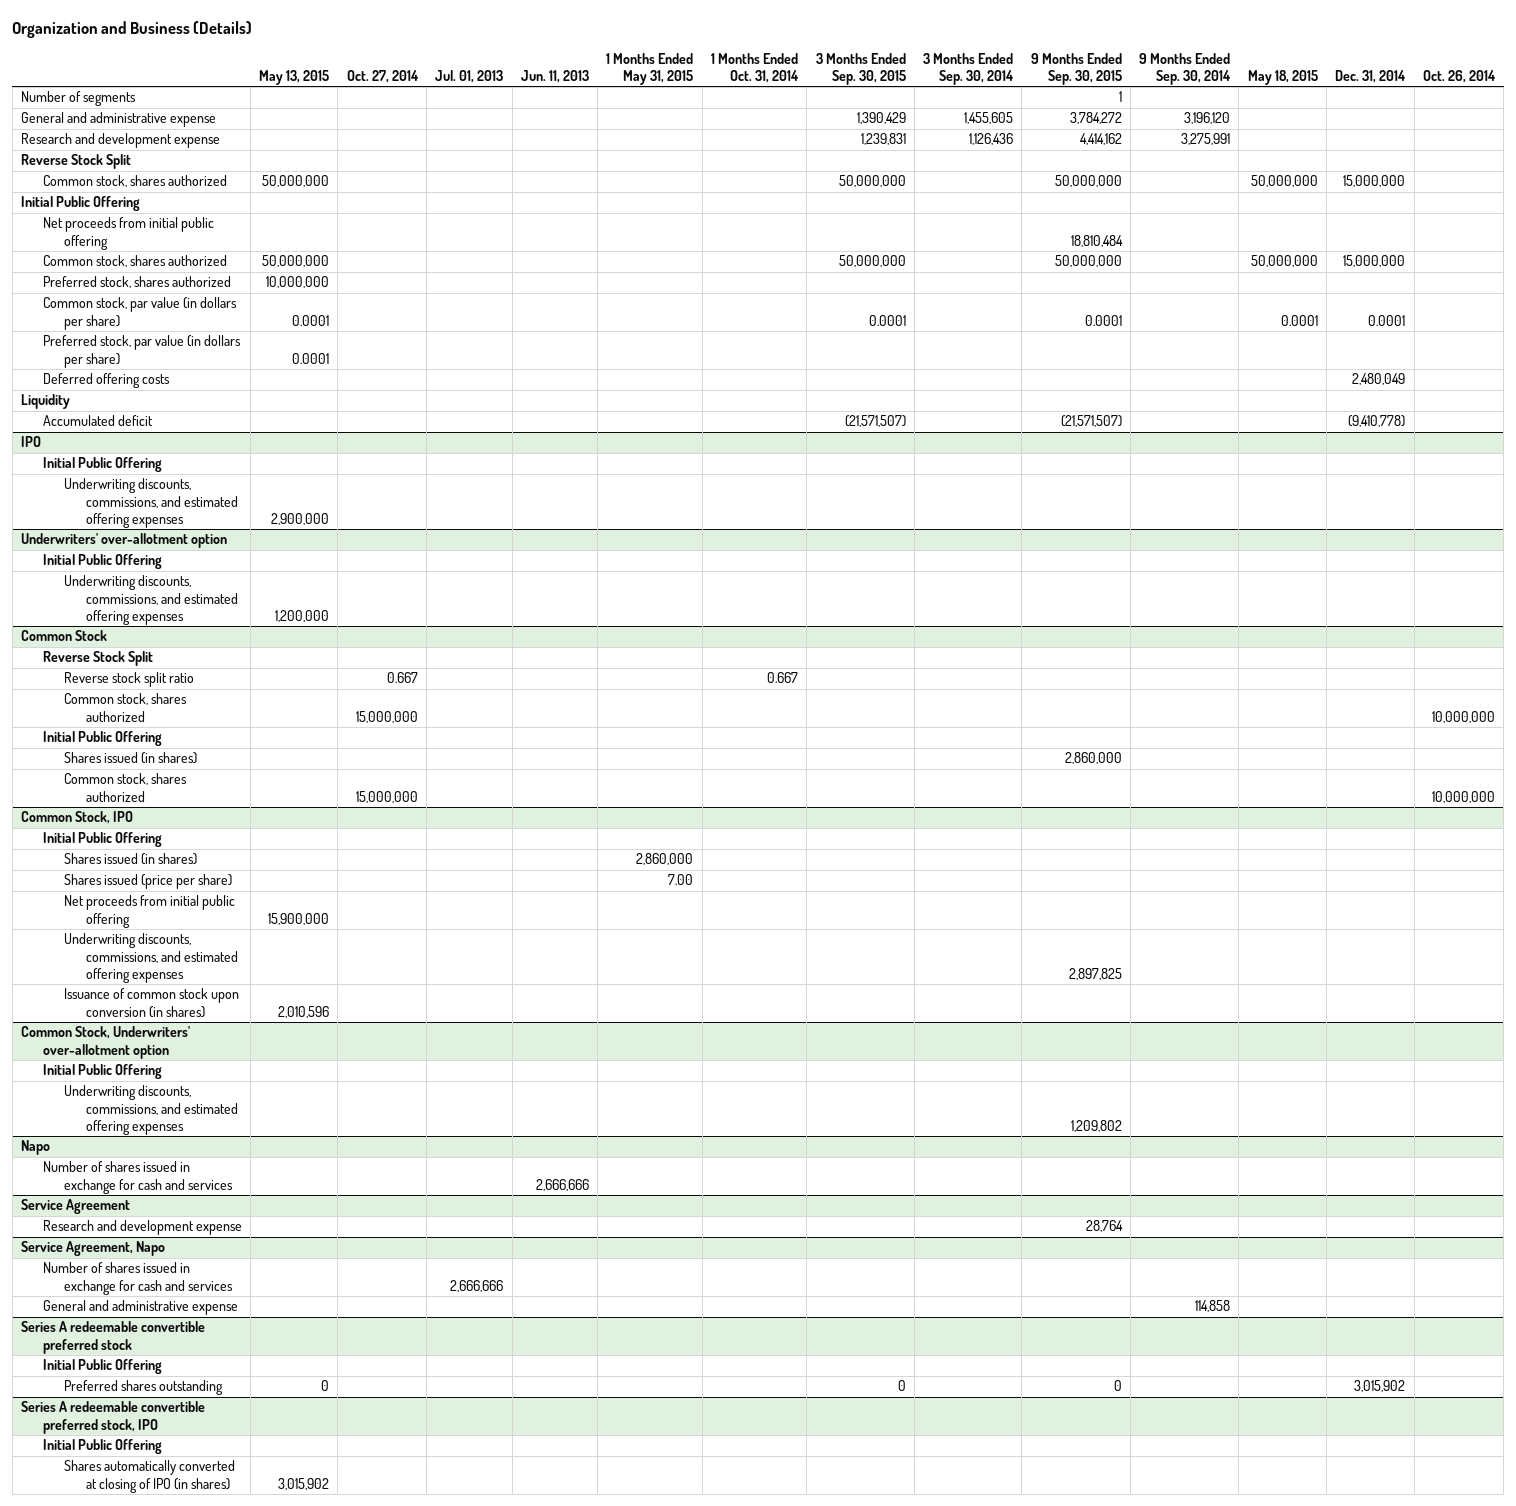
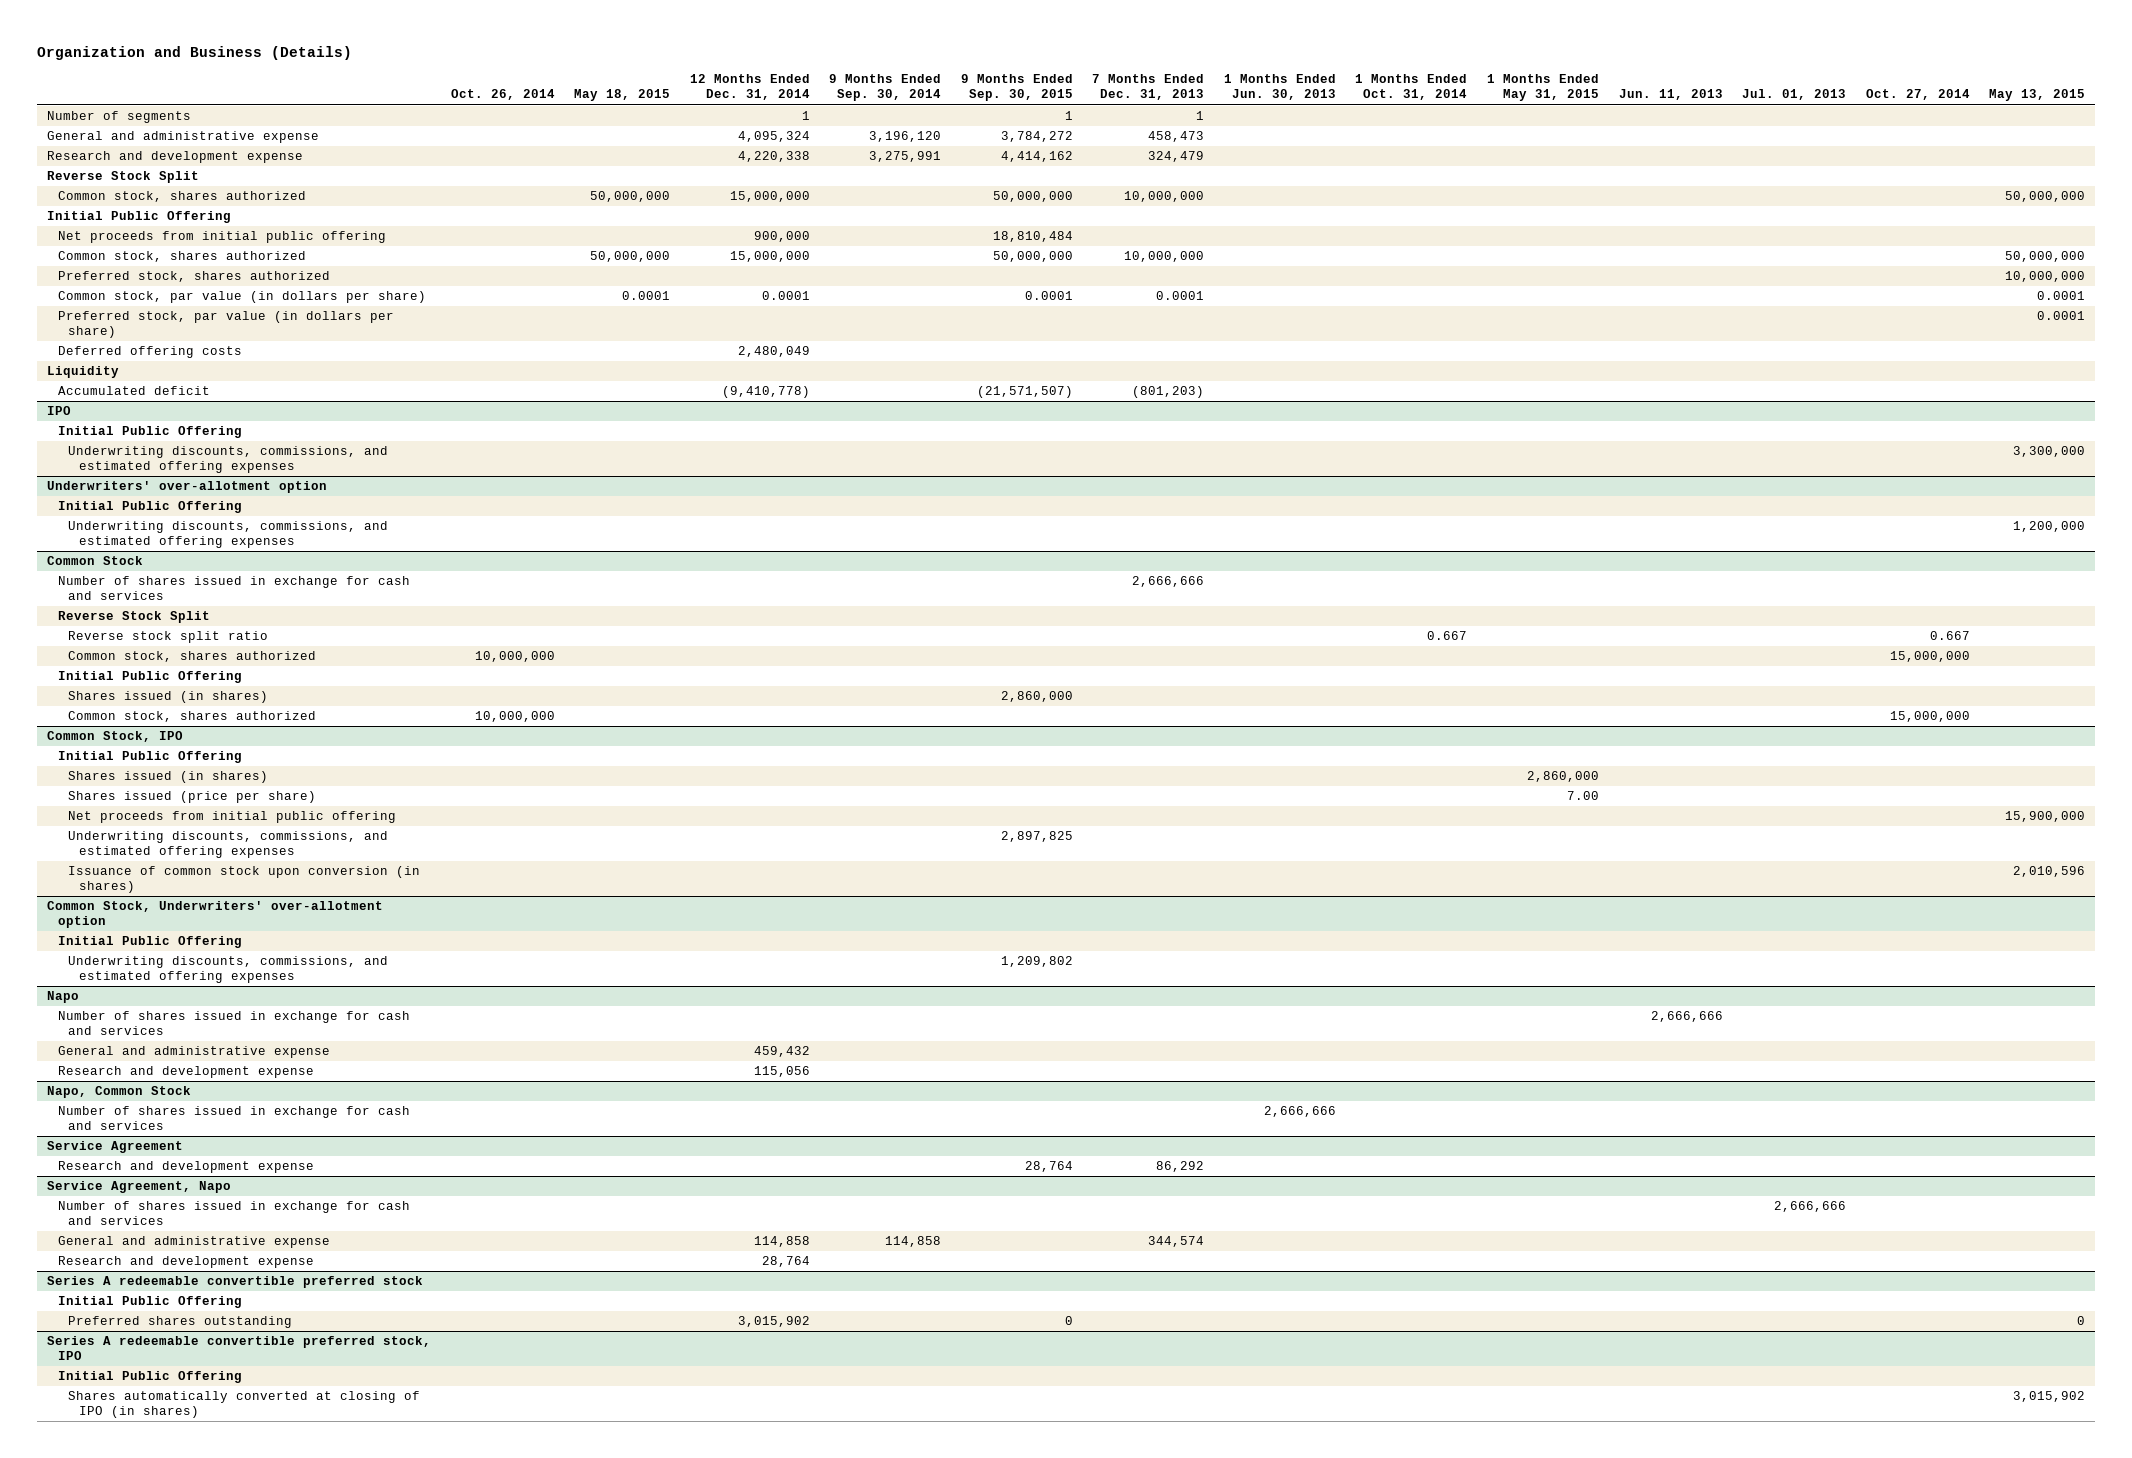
- | May 13, 2015 | Oct. 27, 2014 | Jul. 01, 2013 | Jun. 11, 2013 | 1 Months Ended May 31, 2015 | 1 Months Ended Oct. 31, 2014 | 3 Months Ended Sep. 30, 2015 | 3 Months Ended Sep. 30, 2014 | 9 Months Ended Sep. 30, 2015 | 9 Months Ended Sep. 30, 2014 | May 18, 2015 | Dec. 31, 2014 | Oct. 26, 2014
+ | Oct. 26, 2014 | May 18, 2015 | 12 Months Ended Dec. 31, 2014 | 9 Months Ended Sep. 30, 2014 | 9 Months Ended Sep. 30, 2015 | 7 Months Ended Dec. 31, 2013 | 1 Months Ended Jun. 30, 2013 | 1 Months Ended Oct. 31, 2014 | 1 Months Ended May 31, 2015 | Jun. 11, 2013 | Jul. 01, 2013 | Oct. 27, 2014 | May 13, 2015
@ IPO
- Underwriting discounts, commissions, and estimated offering expenses | 2,900,000 | | | | | | | | | | | |
+ Underwriting discounts, commissions, and estimated offering expenses | | | | | | | | | | | | | 3,300,000
@ Common Stock
+ Number of shares issued in exchange for cash and services | | | | | | 2,666,666 | | | | | | |
@ Napo
+ General and administrative expense | | | 459,432 | | | | | | | | | |
+ Research and development expense | | | 115,056 | | | | | | | | | |
+ Napo, Common Stock
+ Number of shares issued in exchange for cash and services | | | | | | | 2,666,666 | | | | | |
@ Service Agreement, Napo
+ Research and development expense | | | 28,764 | | | | | | | | | |

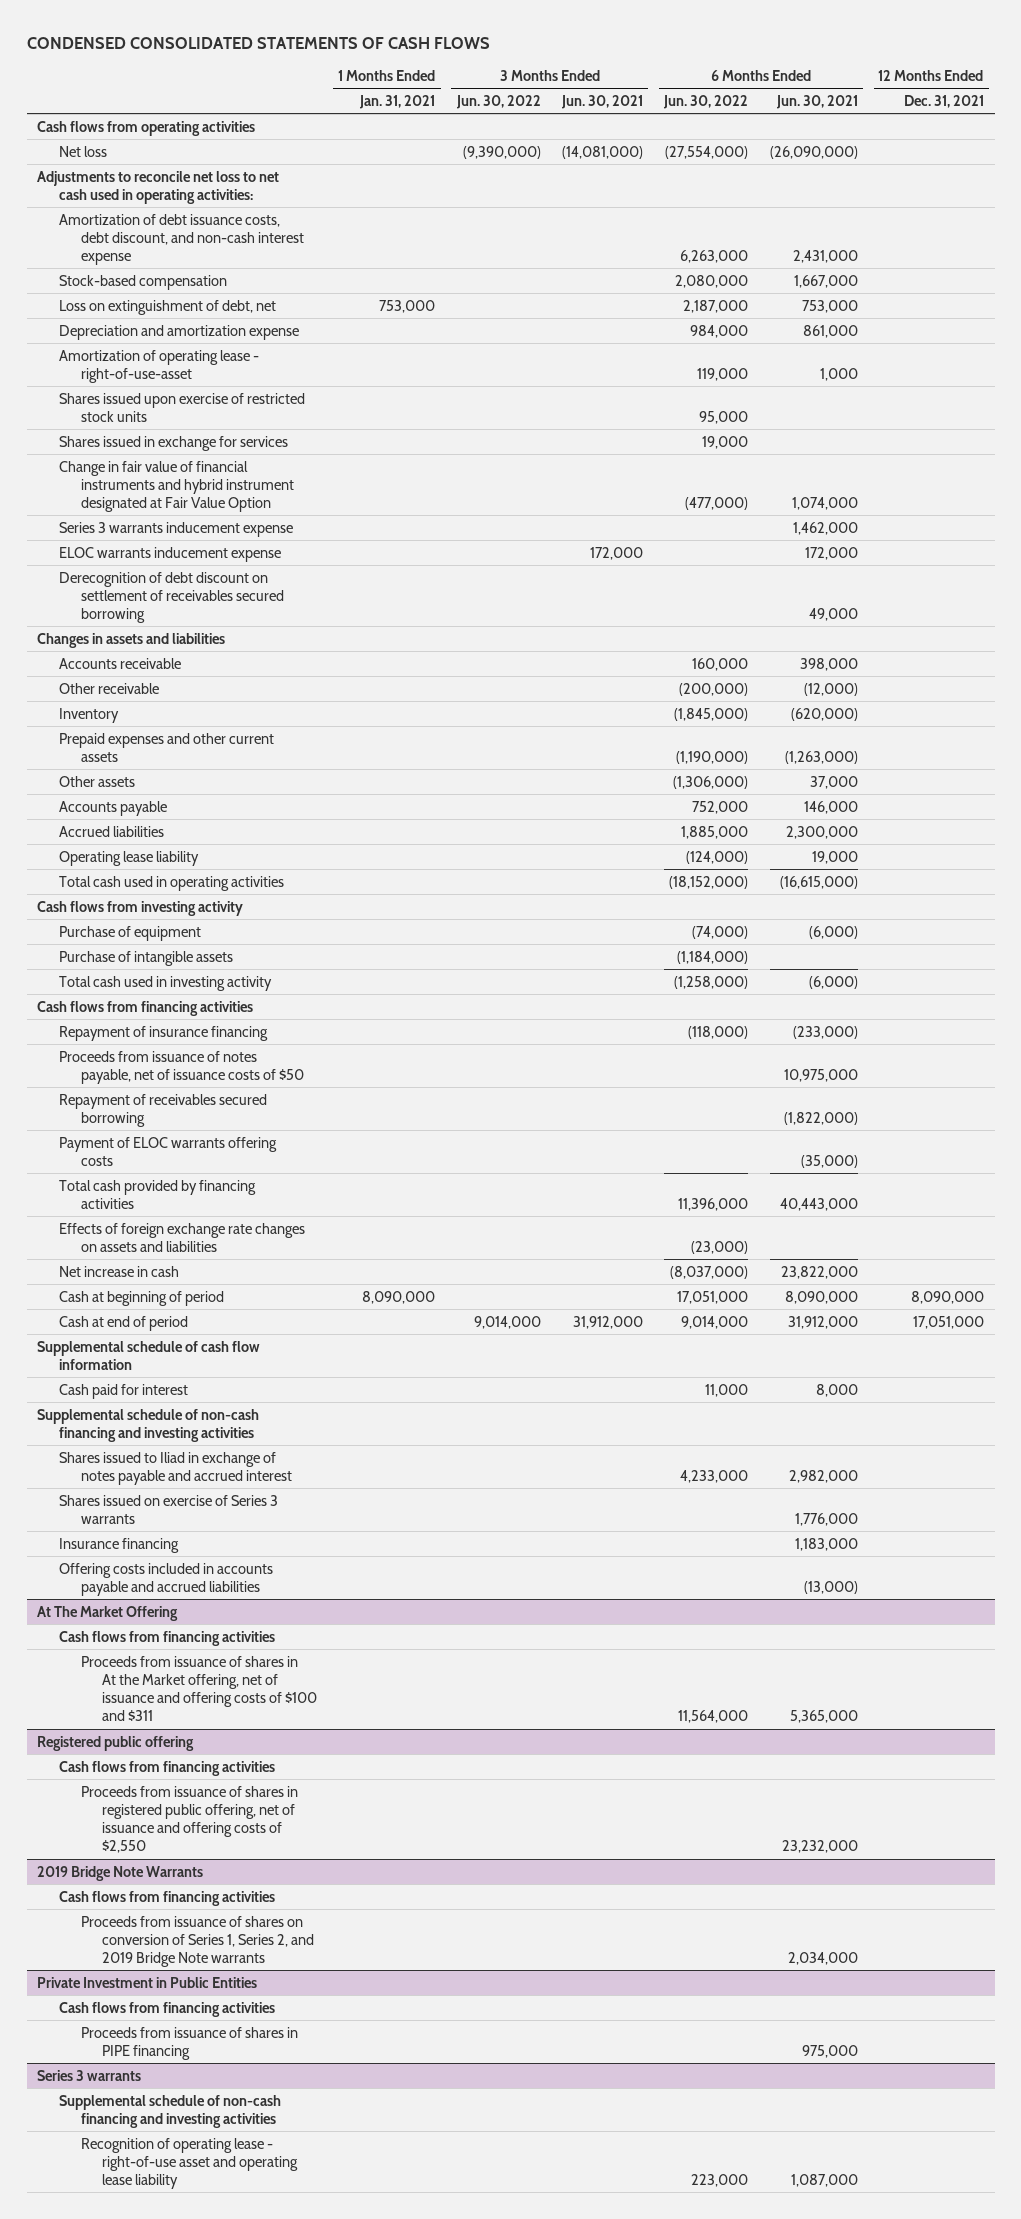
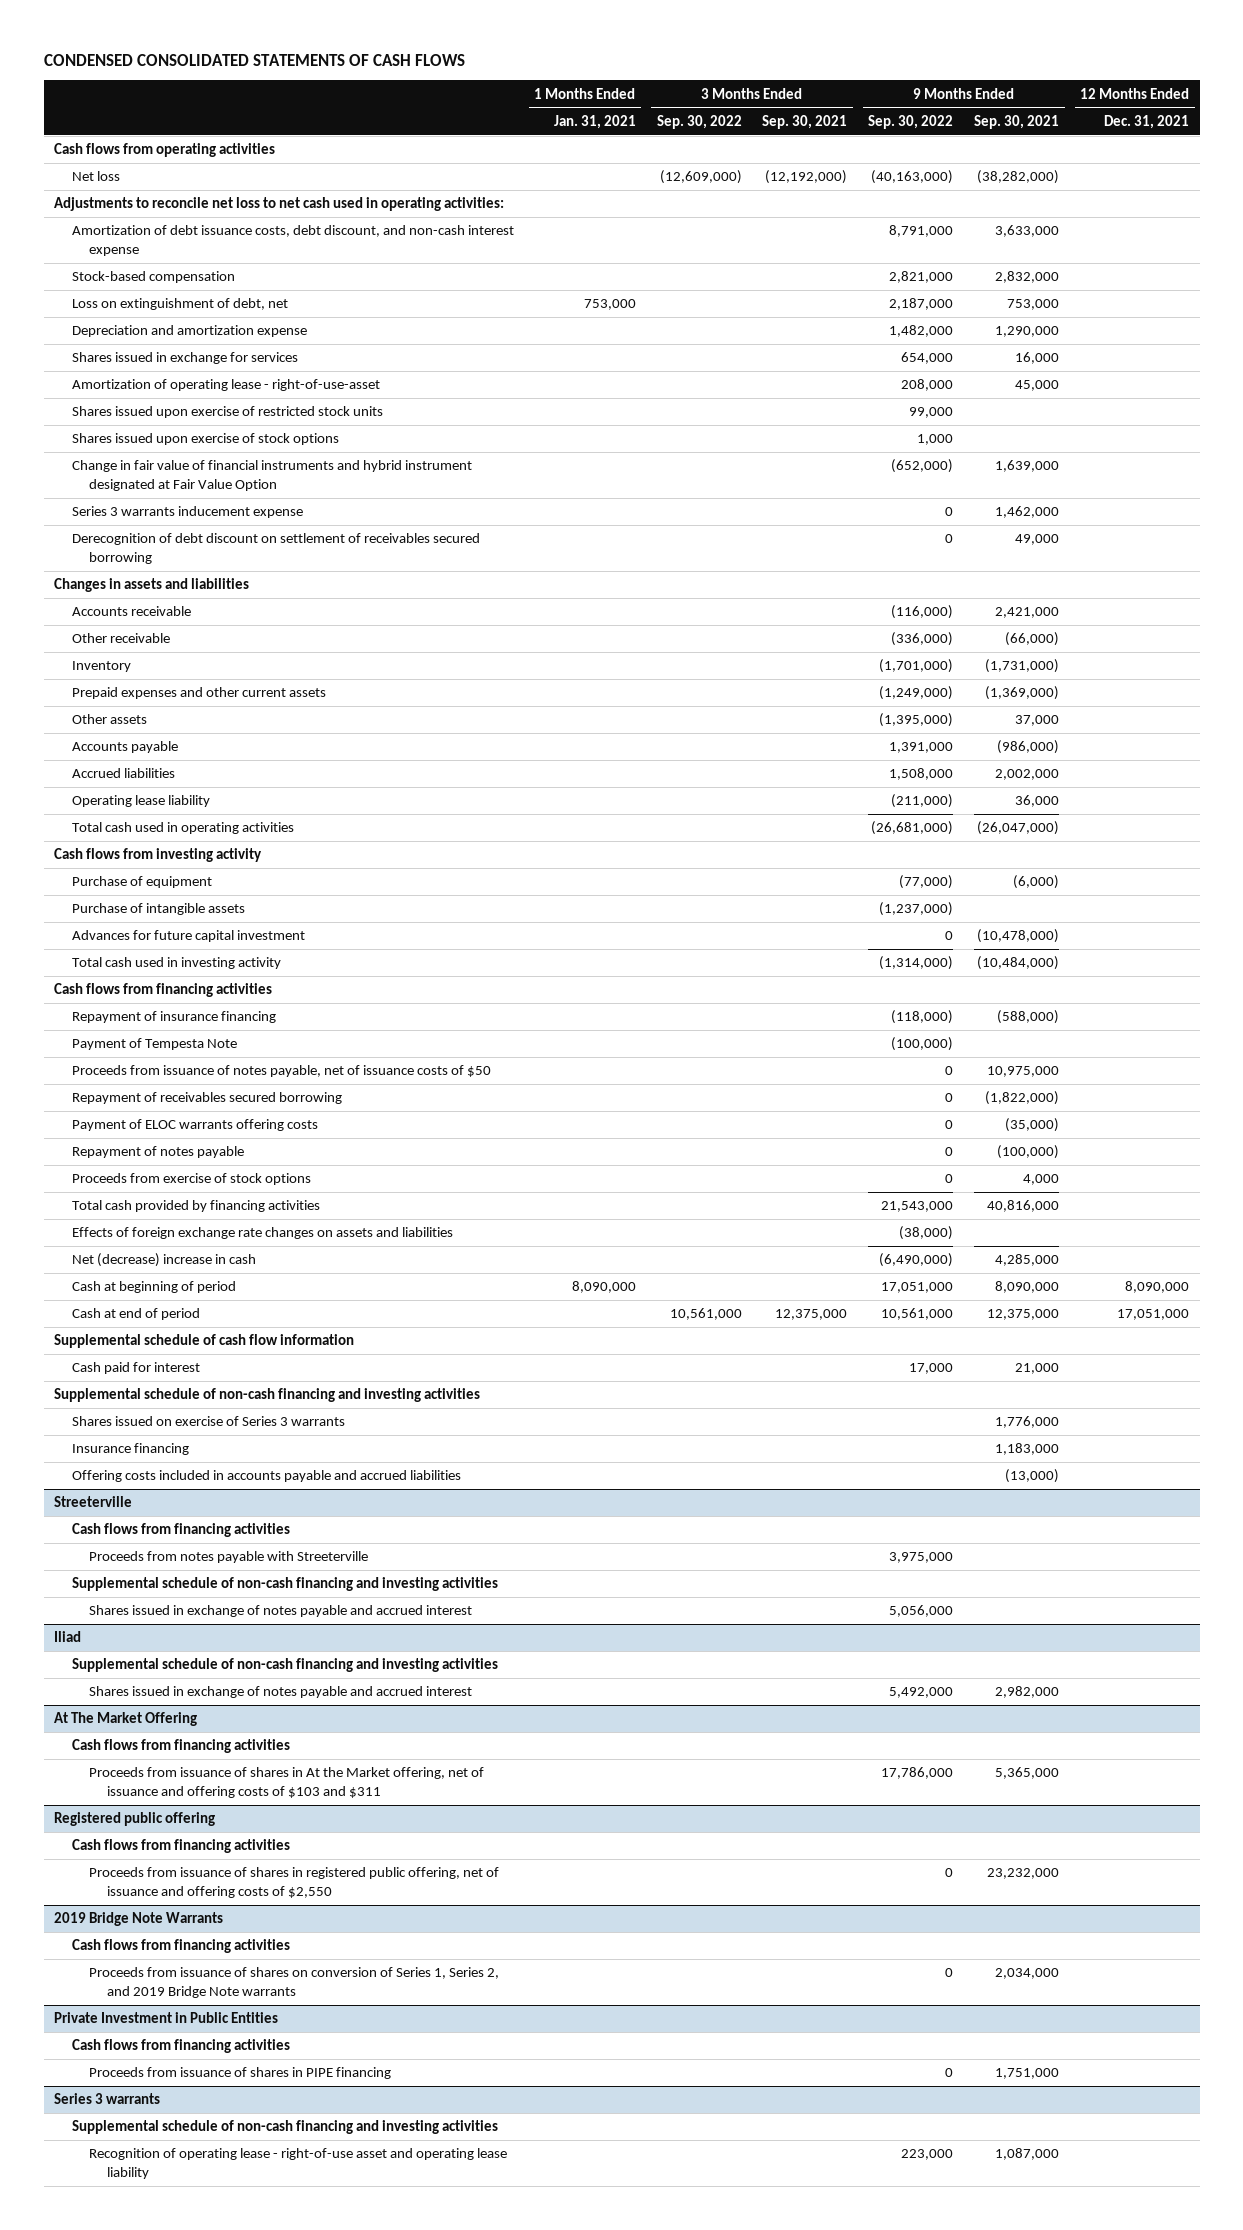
- | 1 Months Ended Jan. 31, 2021 | 3 Months Ended Jun. 30, 2022 | 3 Months Ended Jun. 30, 2021 | 6 Months Ended Jun. 30, 2022 | 6 Months Ended Jun. 30, 2021 | 12 Months Ended Dec. 31, 2021
+ | 1 Months Ended Jan. 31, 2021 | 3 Months Ended Sep. 30, 2022 | 3 Months Ended Sep. 30, 2021 | 9 Months Ended Sep. 30, 2022 | 9 Months Ended Sep. 30, 2021 | 12 Months Ended Dec. 31, 2021
moved up: Shares issued in exchange for services | | | | 654,000 | 16,000 |
+ Shares issued upon exercise of stock options | | | | 1,000 | |
- ELOC warrants inducement expense | | | 172,000 | | 172,000 |
+ Advances for future capital investment | | | | 0 | (10,478,000) |
+ Payment of Tempesta Note | | | | (100,000) | |
+ Repayment of notes payable | | | | 0 | (100,000) |
+ Proceeds from exercise of stock options | | | | 0 | 4,000 |
- Net increase in cash | | | | (8,037,000) | 23,822,000 |
+ Net (decrease) increase in cash | | | | (6,490,000) | 4,285,000 |
- Shares issued to Iliad in exchange of notes payable and accrued interest | | | | 4,233,000 | 2,982,000 |
+ Streeterville
+ Cash flows from financing activities
+ Proceeds from notes payable with Streeterville | | | | 3,975,000 | |
+ Supplemental schedule of non-cash financing and investing activities
+ Shares issued in exchange of notes payable and accrued interest | | | | 5,056,000 | |
+ Iliad
+ Supplemental schedule of non-cash financing and investing activities
+ Shares issued in exchange of notes payable and accrued interest | | | | 5,492,000 | 2,982,000 |
@ At The Market Offering
- Proceeds from issuance of shares in At the Market offering, net of issuance and offering costs of $100 and $311 | | | | 11,564,000 | 5,365,000 |
+ Proceeds from issuance of shares in At the Market offering, net of issuance and offering costs of $103 and $311 | | | | 17,786,000 | 5,365,000 |

